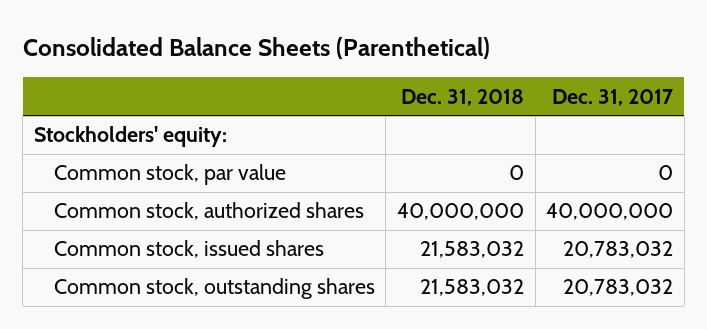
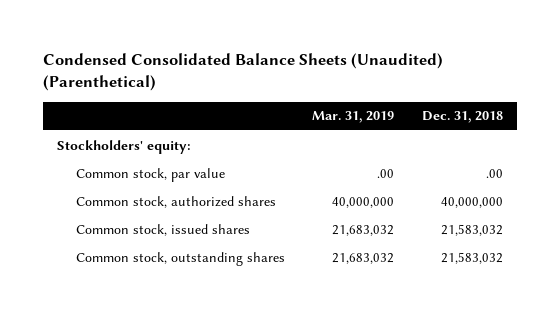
- Consolidated Balance Sheets (Parenthetical)
+ Condensed Consolidated Balance Sheets (Unaudited) (Parenthetical)
- | Dec. 31, 2018 | Dec. 31, 2017
+ | Mar. 31, 2019 | Dec. 31, 2018
- Common stock, par value | 0 | 0
+ Common stock, par value | .00 | .00

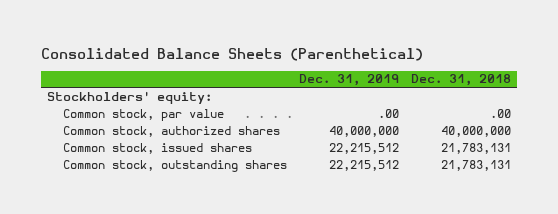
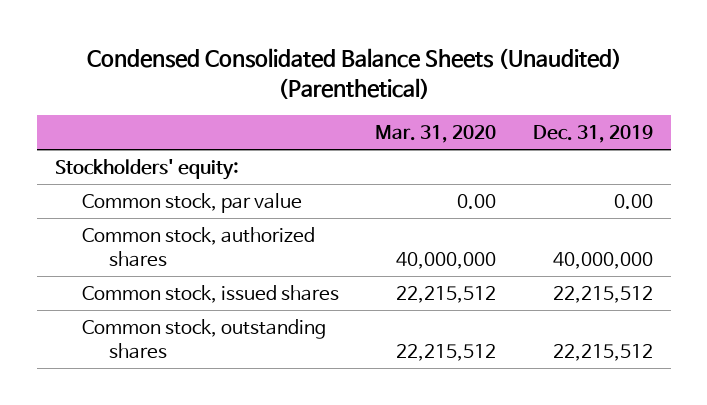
- Consolidated Balance Sheets (Parenthetical)
+ Condensed Consolidated Balance Sheets (Unaudited) (Parenthetical)
- | Dec. 31, 2019 | Dec. 31, 2018
+ | Mar. 31, 2020 | Dec. 31, 2019
- Common stock, par value | .00 | .00
+ Common stock, par value | 0.00 | 0.00

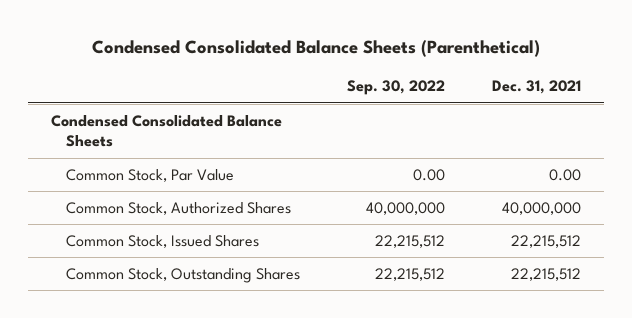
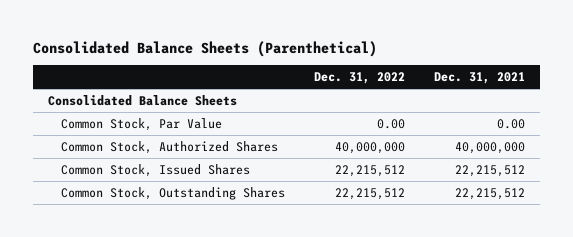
- Condensed Consolidated Balance Sheets (Parenthetical)
+ Consolidated Balance Sheets (Parenthetical)
- | Sep. 30, 2022 | Dec. 31, 2021
+ | Dec. 31, 2022 | Dec. 31, 2021
- Condensed Consolidated Balance Sheets
+ Consolidated Balance Sheets

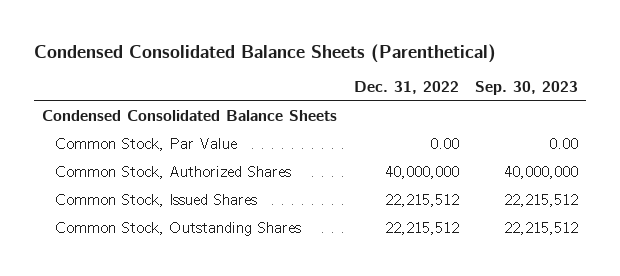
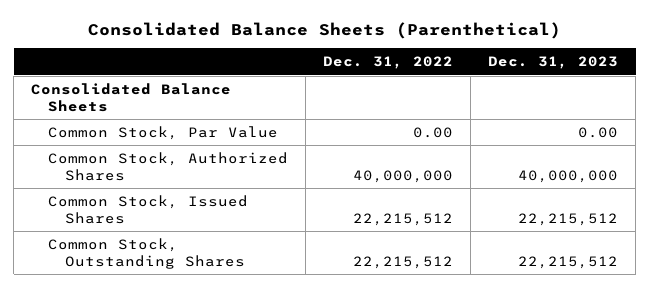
- Condensed Consolidated Balance Sheets (Parenthetical)
+ Consolidated Balance Sheets (Parenthetical)
- | Dec. 31, 2022 | Sep. 30, 2023
+ | Dec. 31, 2022 | Dec. 31, 2023
- Condensed Consolidated Balance Sheets
+ Consolidated Balance Sheets

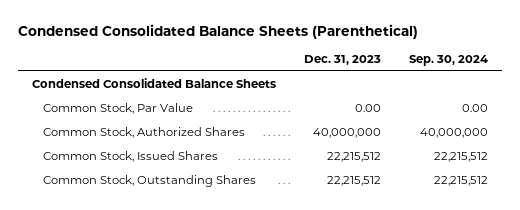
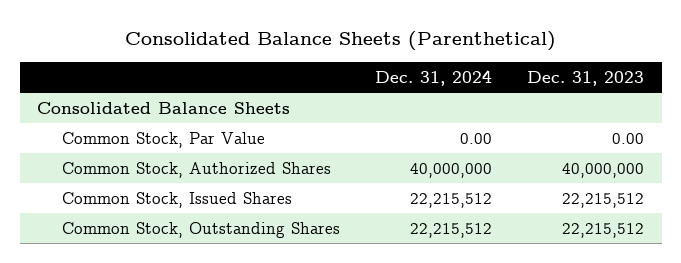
- Condensed Consolidated Balance Sheets (Parenthetical)
+ Consolidated Balance Sheets (Parenthetical)
- | Dec. 31, 2023 | Sep. 30, 2024
+ | Dec. 31, 2024 | Dec. 31, 2023
- Condensed Consolidated Balance Sheets
+ Consolidated Balance Sheets

